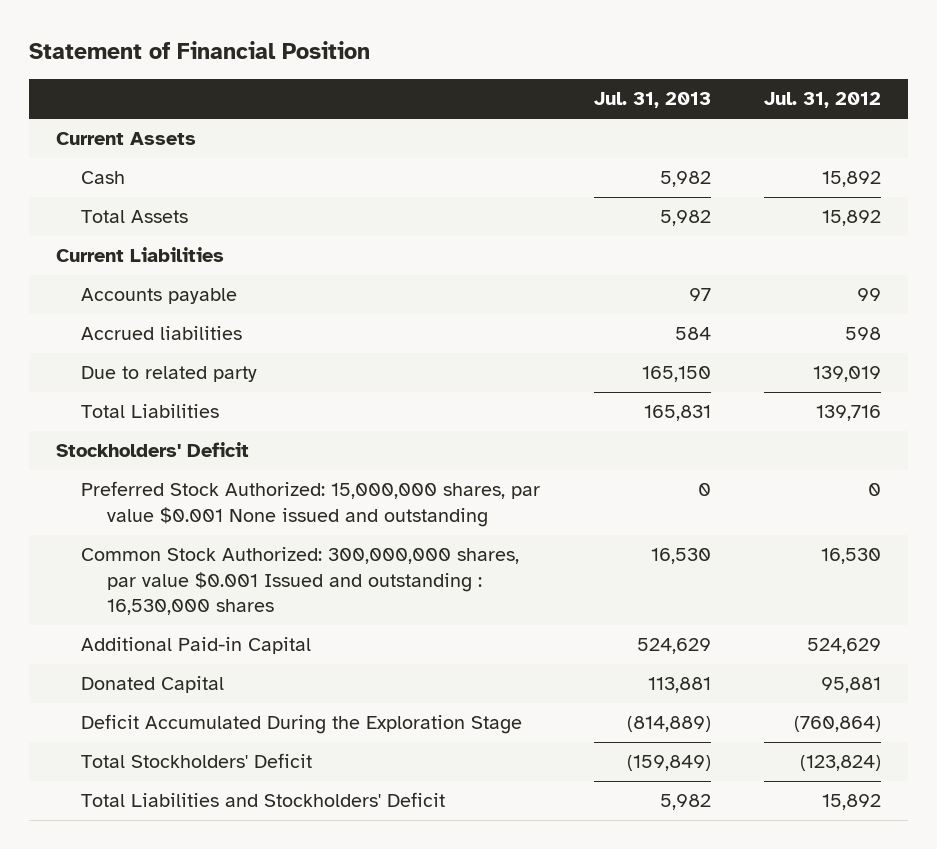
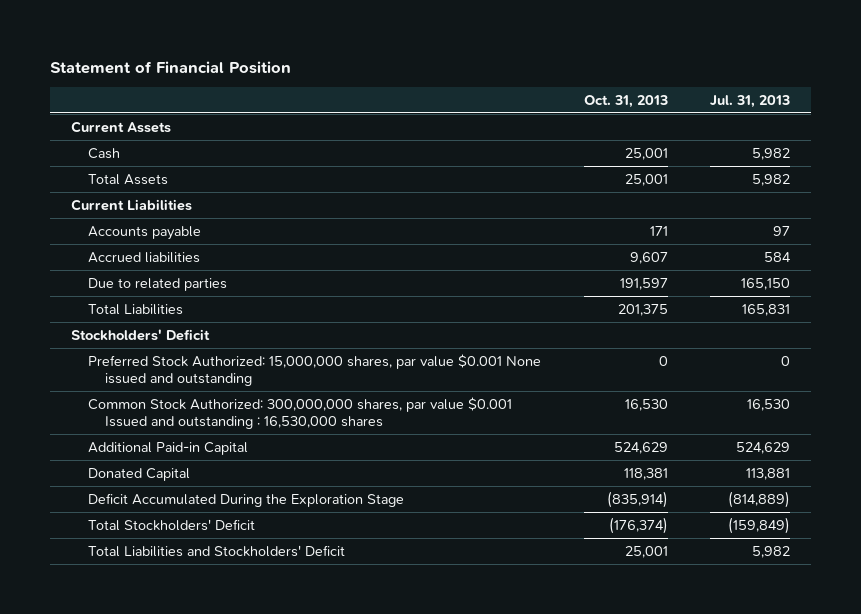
- | Jul. 31, 2013 | Jul. 31, 2012
+ | Oct. 31, 2013 | Jul. 31, 2013
- Due to related party | 165,150 | 139,019
+ Due to related parties | 191,597 | 165,150

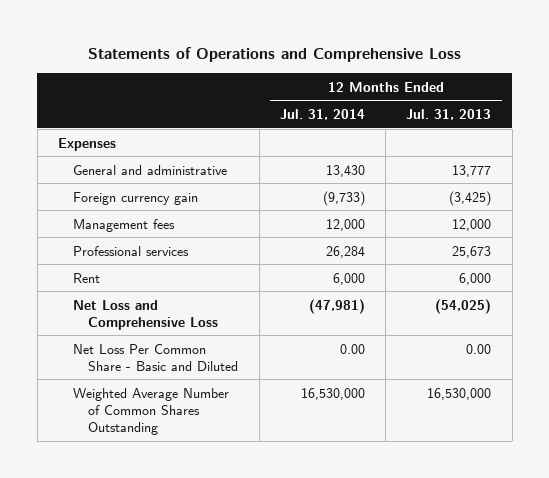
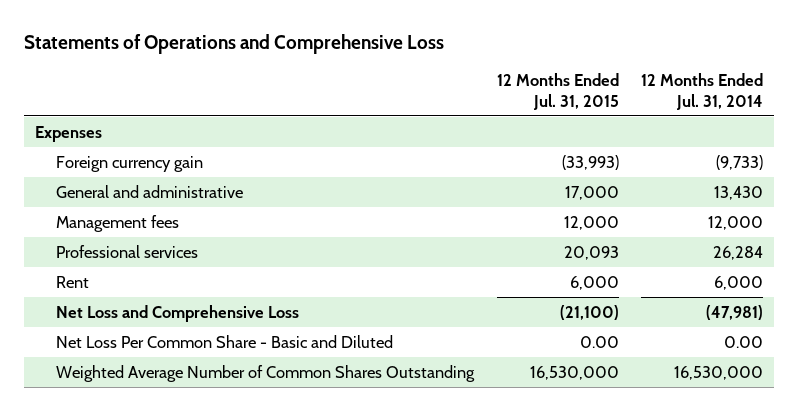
- | 12 Months Ended Jul. 31, 2014 | 12 Months Ended Jul. 31, 2013
+ | 12 Months Ended Jul. 31, 2015 | 12 Months Ended Jul. 31, 2014
moved down: General and administrative | 17,000 | 13,430

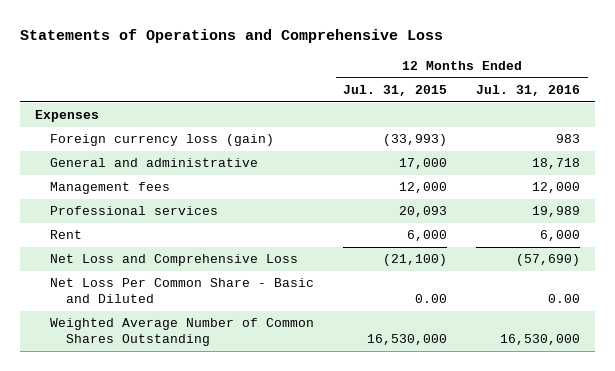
- | 12 Months Ended Jul. 31, 2015 | 12 Months Ended Jul. 31, 2014
+ | 12 Months Ended Jul. 31, 2015 | 12 Months Ended Jul. 31, 2016
- Foreign currency gain | (33,993) | (9,733)
+ Foreign currency loss (gain) | (33,993) | 983

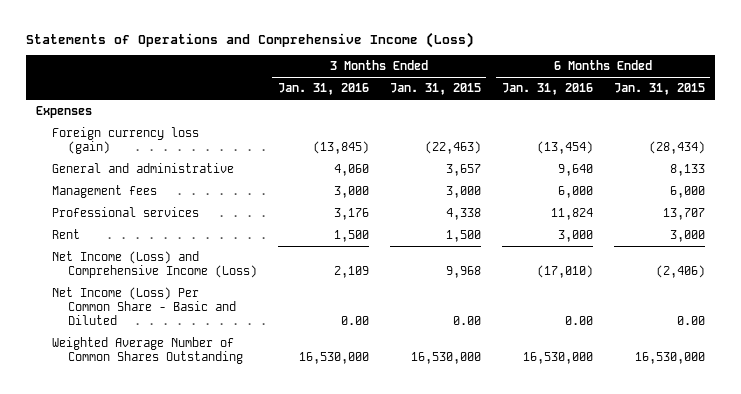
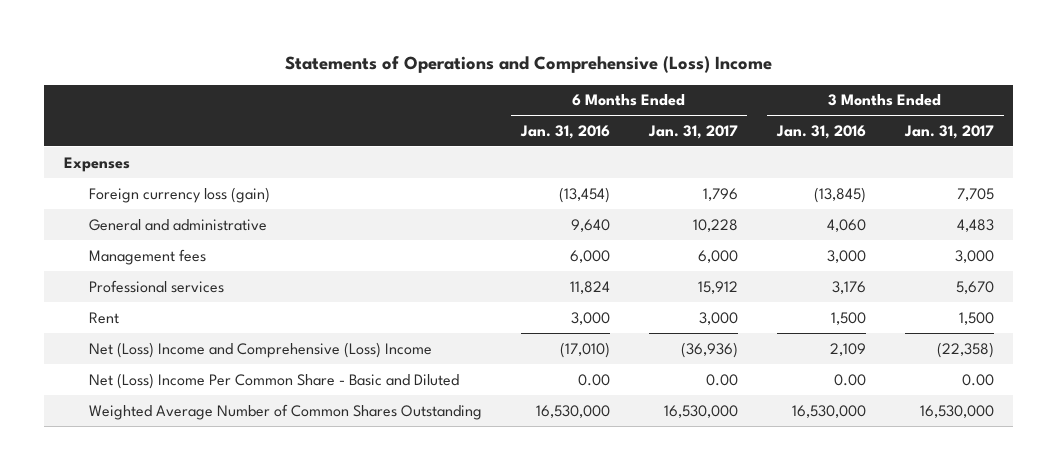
- Statements of Operations and Comprehensive Income (Loss)
+ Statements of Operations and Comprehensive (Loss) Income
- | 3 Months Ended Jan. 31, 2016 | 3 Months Ended Jan. 31, 2015 | 6 Months Ended Jan. 31, 2016 | 6 Months Ended Jan. 31, 2015
+ | 6 Months Ended Jan. 31, 2016 | 6 Months Ended Jan. 31, 2017 | 3 Months Ended Jan. 31, 2016 | 3 Months Ended Jan. 31, 2017
- Net Income (Loss) and Comprehensive Income (Loss) | 2,109 | 9,968 | (17,010) | (2,406)
- Net Income (Loss) Per Common Share - Basic and Diluted | 0.00 | 0.00 | 0.00 | 0.00
+ Net (Loss) Income and Comprehensive (Loss) Income | (17,010) | (36,936) | 2,109 | (22,358)
+ Net (Loss) Income Per Common Share - Basic and Diluted | 0.00 | 0.00 | 0.00 | 0.00

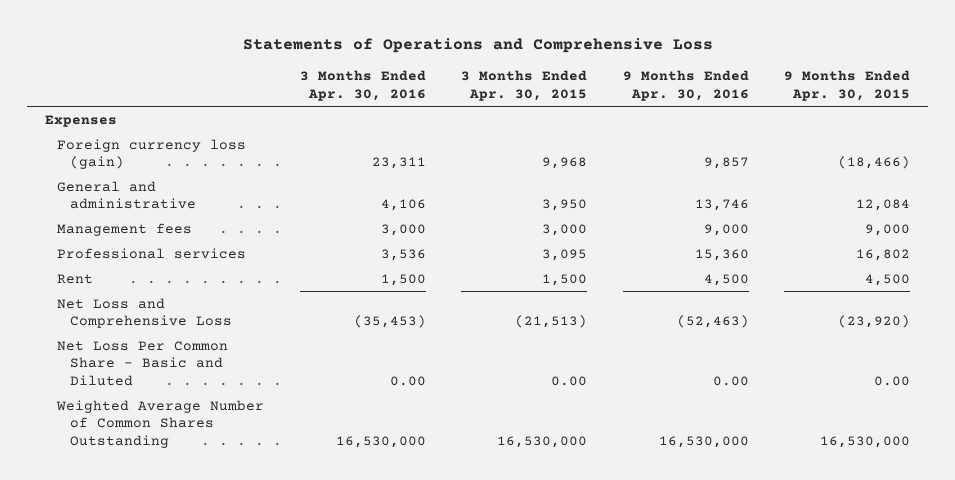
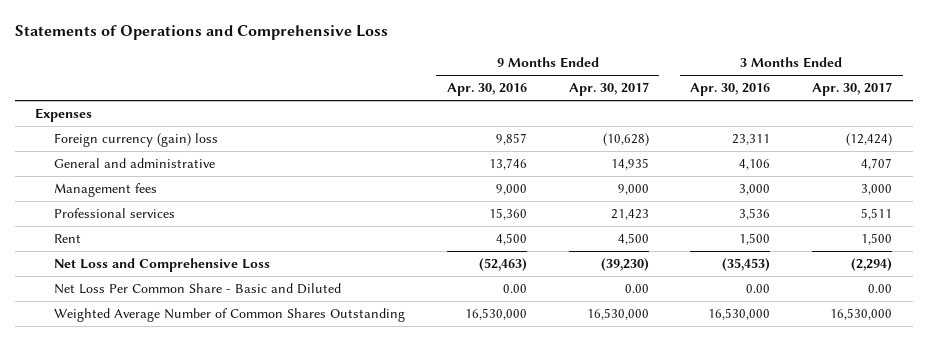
- | 3 Months Ended Apr. 30, 2016 | 3 Months Ended Apr. 30, 2015 | 9 Months Ended Apr. 30, 2016 | 9 Months Ended Apr. 30, 2015
+ | 9 Months Ended Apr. 30, 2016 | 9 Months Ended Apr. 30, 2017 | 3 Months Ended Apr. 30, 2016 | 3 Months Ended Apr. 30, 2017
- Foreign currency loss (gain) | 23,311 | 9,968 | 9,857 | (18,466)
+ Foreign currency (gain) loss | 9,857 | (10,628) | 23,311 | (12,424)

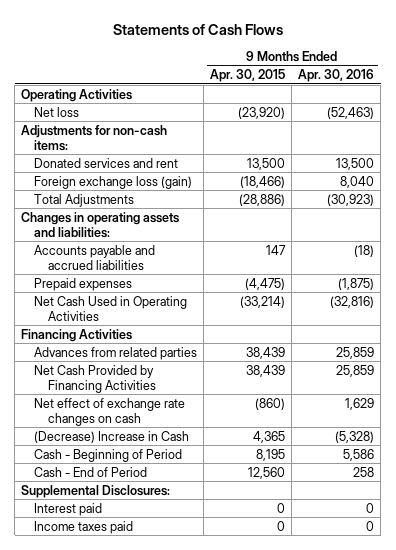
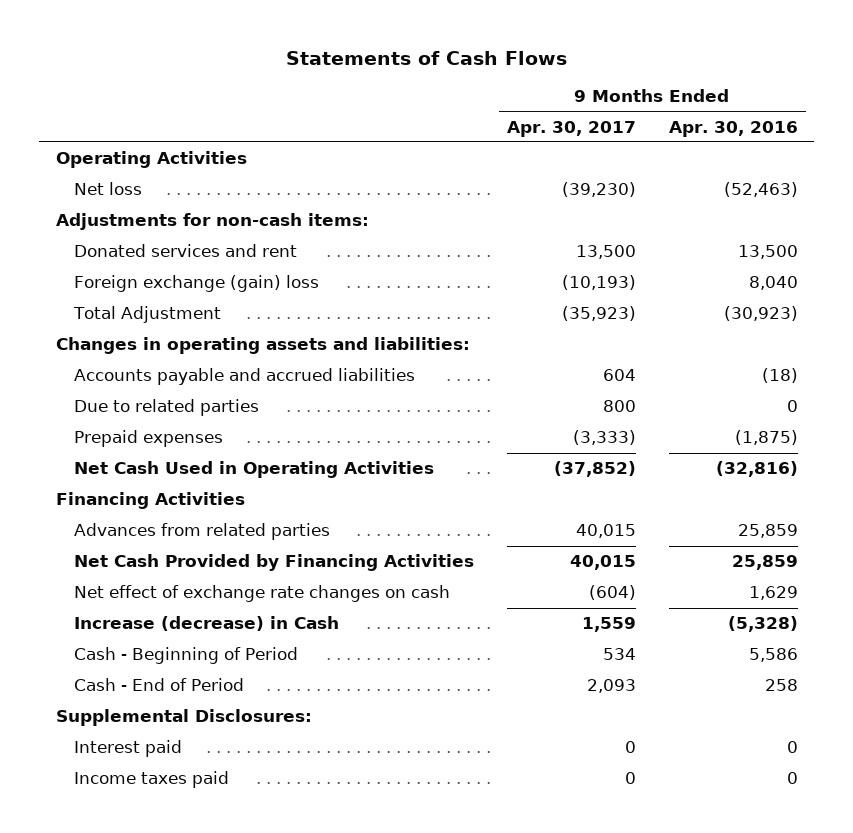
- | 9 Months Ended Apr. 30, 2015 | 9 Months Ended Apr. 30, 2016
+ | 9 Months Ended Apr. 30, 2017 | 9 Months Ended Apr. 30, 2016
- Foreign exchange loss (gain) | (18,466) | 8,040
- Total Adjustments | (28,886) | (30,923)
+ Foreign exchange (gain) loss | (10,193) | 8,040
+ Total Adjustment | (35,923) | (30,923)
+ Due to related parties | 800 | 0
- (Decrease) Increase in Cash | 4,365 | (5,328)
+ Increase (decrease) in Cash | 1,559 | (5,328)

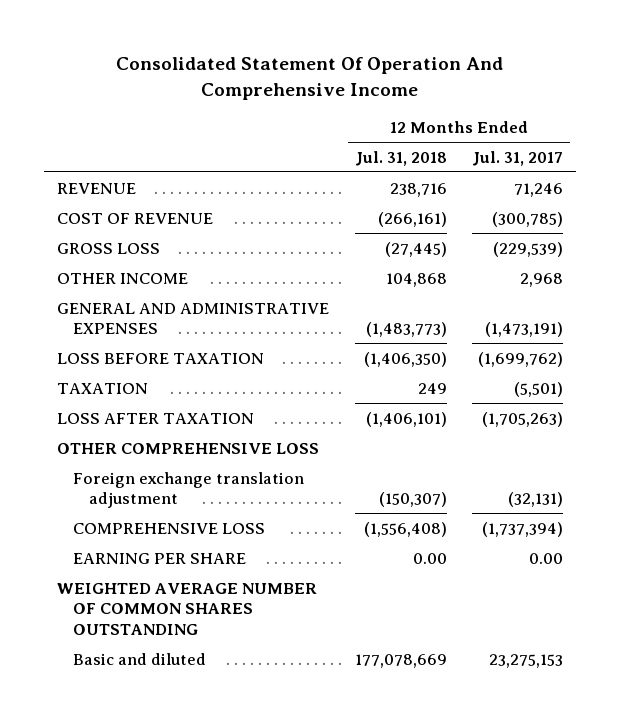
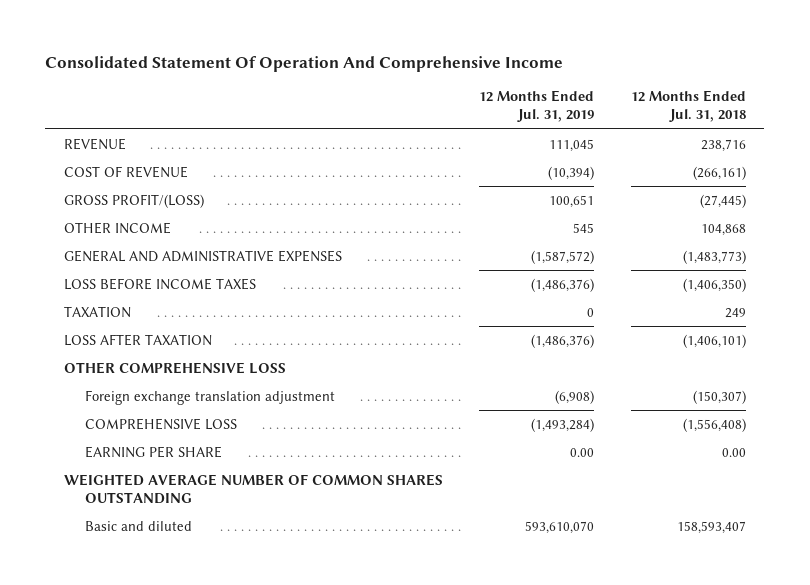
- | 12 Months Ended Jul. 31, 2018 | 12 Months Ended Jul. 31, 2017
+ | 12 Months Ended Jul. 31, 2019 | 12 Months Ended Jul. 31, 2018
- GROSS LOSS | (27,445) | (229,539)
+ GROSS PROFIT/(LOSS) | 100,651 | (27,445)
- LOSS BEFORE TAXATION | (1,406,350) | (1,699,762)
+ LOSS BEFORE INCOME TAXES | (1,486,376) | (1,406,350)
- Basic and diluted | 177,078,669 | 23,275,153
+ Basic and diluted | 593,610,070 | 158,593,407

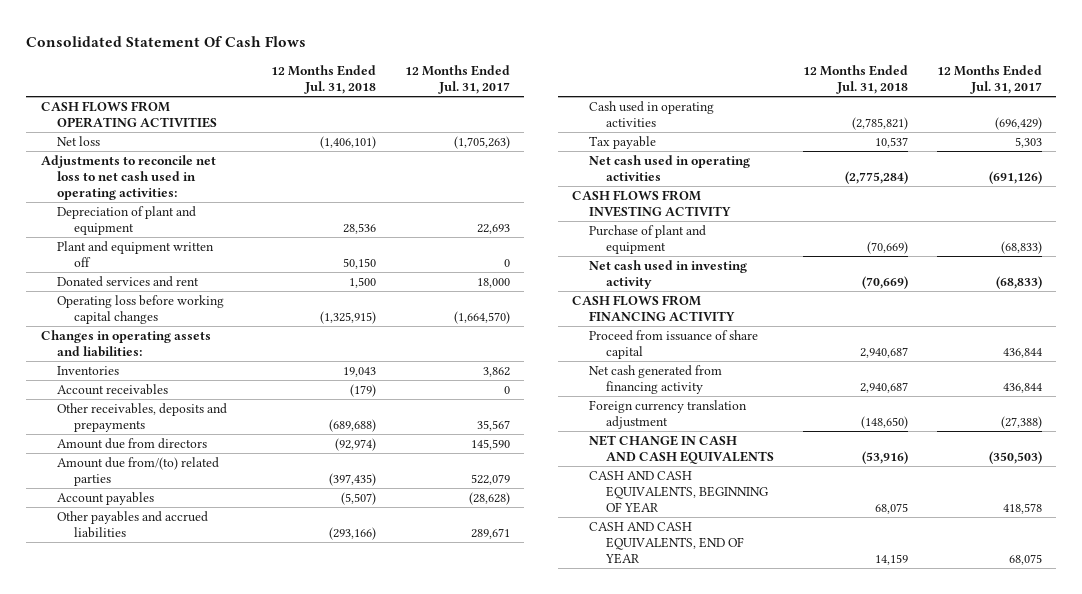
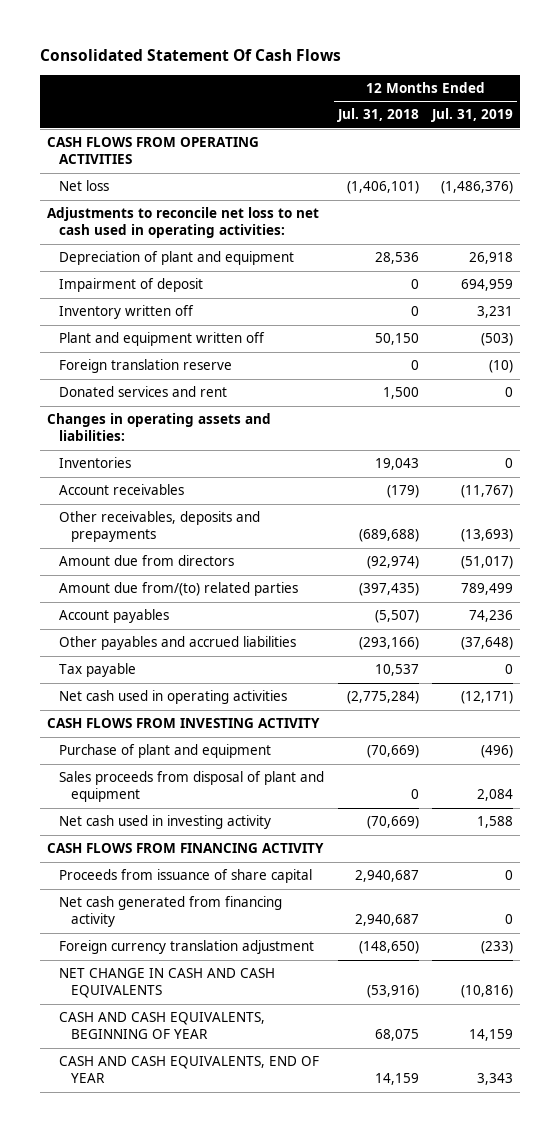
- | 12 Months Ended Jul. 31, 2018 | 12 Months Ended Jul. 31, 2017
+ | 12 Months Ended Jul. 31, 2018 | 12 Months Ended Jul. 31, 2019
+ Impairment of deposit | 0 | 694,959
+ Inventory written off | 0 | 3,231
+ Foreign translation reserve | 0 | (10)
- Operating loss before working capital changes | (1,325,915) | (1,664,570)
- Cash used in operating activities | (2,785,821) | (696,429)
+ Sales proceeds from disposal of plant and equipment | 0 | 2,084
- Proceed from issuance of share capital | 2,940,687 | 436,844
+ Proceeds from issuance of share capital | 2,940,687 | 0

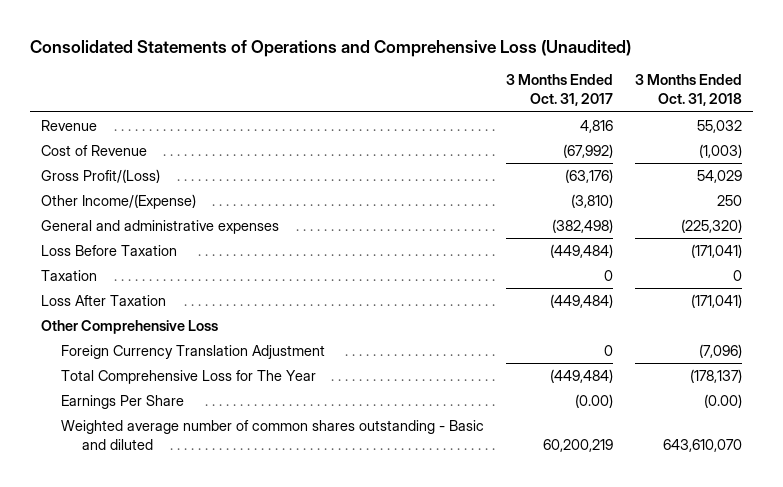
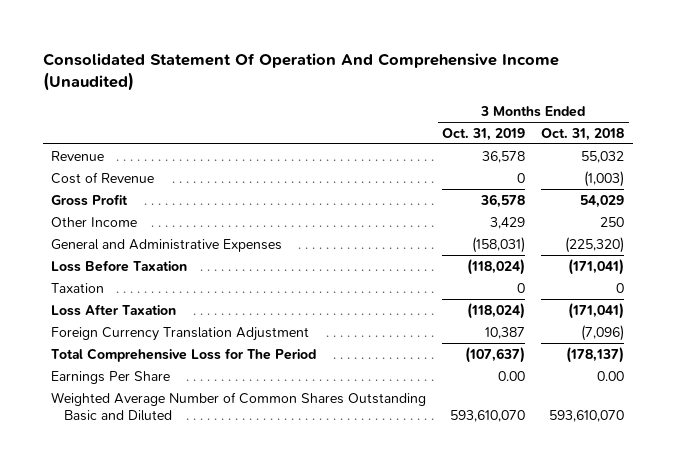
- Consolidated Statements of Operations and Comprehensive Loss (Unaudited)
+ Consolidated Statement Of Operation And Comprehensive Income (Unaudited)
- | 3 Months Ended Oct. 31, 2017 | 3 Months Ended Oct. 31, 2018
+ | 3 Months Ended Oct. 31, 2019 | 3 Months Ended Oct. 31, 2018
- Gross Profit/(Loss) | (63,176) | 54,029
- Other Income/(Expense) | (3,810) | 250
- General and administrative expenses | (382,498) | (225,320)
+ Gross Profit | 36,578 | 54,029
+ Other Income | 3,429 | 250
+ General and Administrative Expenses | (158,031) | (225,320)
- Other Comprehensive Loss
- Total Comprehensive Loss for The Year | (449,484) | (178,137)
- Earnings Per Share | (0.00) | (0.00)
- Weighted average number of common shares outstanding - Basic and diluted | 60,200,219 | 643,610,070
+ Total Comprehensive Loss for The Period | (107,637) | (178,137)
+ Earnings Per Share | 0.00 | 0.00
+ Weighted Average Number of Common Shares Outstanding Basic and Diluted | 593,610,070 | 593,610,070

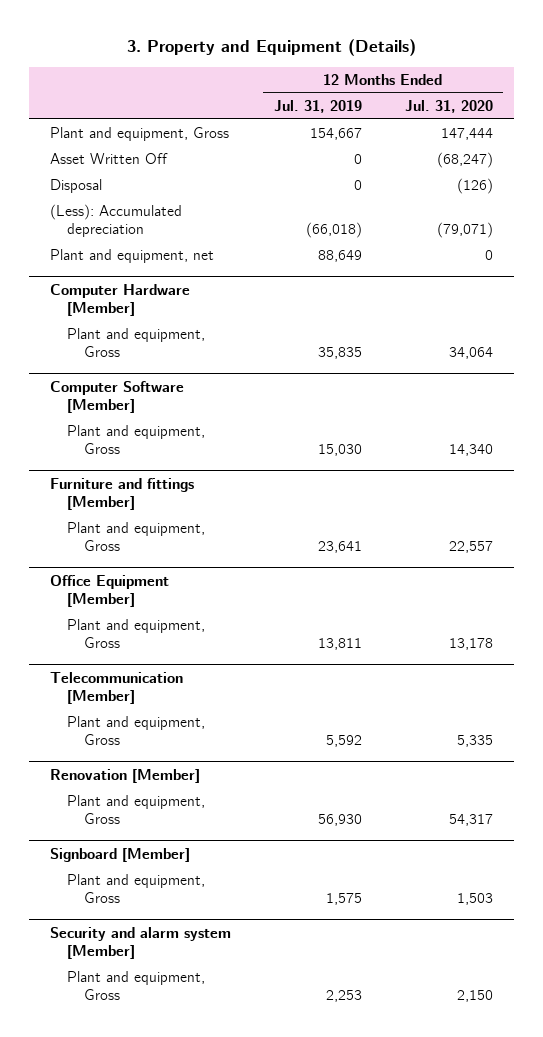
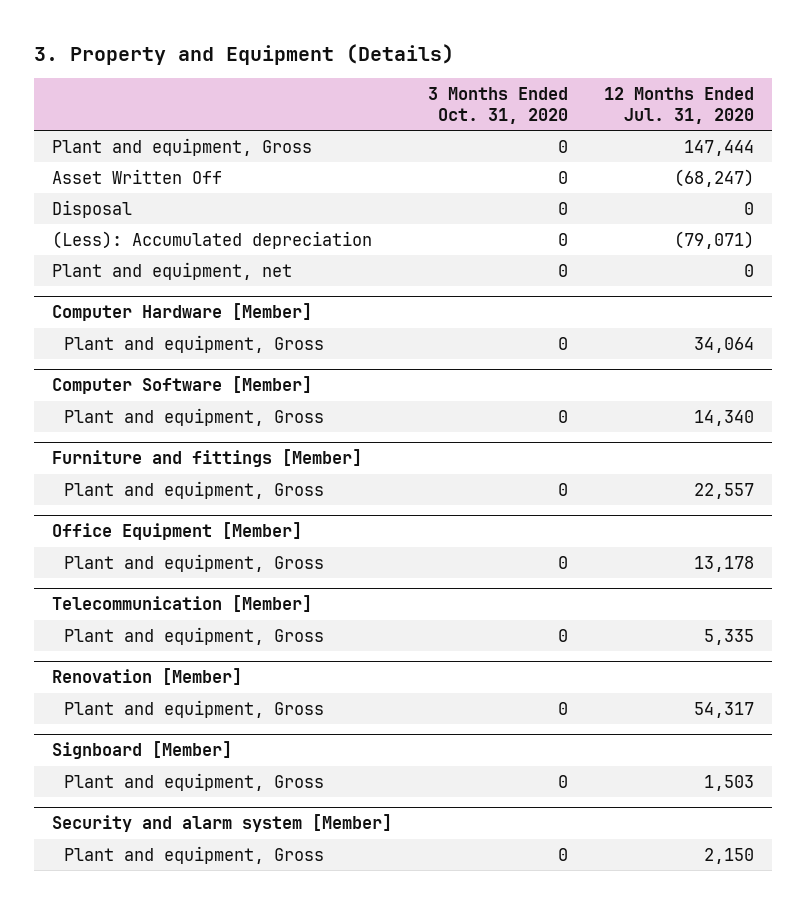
- | 12 Months Ended Jul. 31, 2019 | 12 Months Ended Jul. 31, 2020
+ | 3 Months Ended Oct. 31, 2020 | 12 Months Ended Jul. 31, 2020
- Disposal | 0 | (126)
+ Disposal | 0 | 0

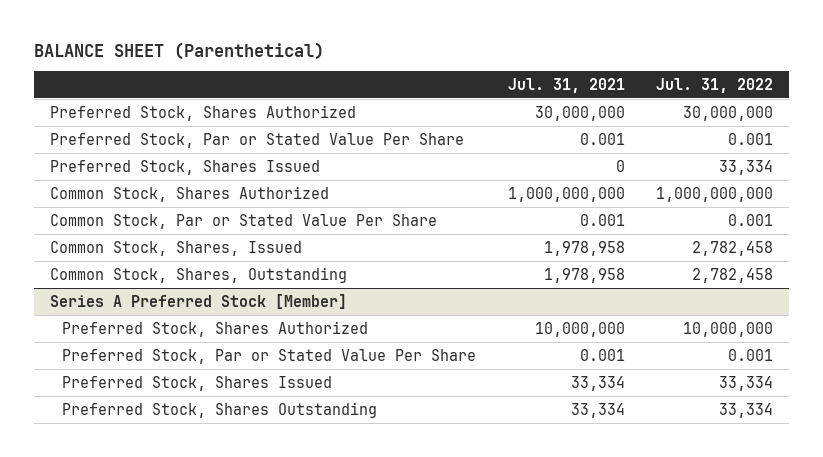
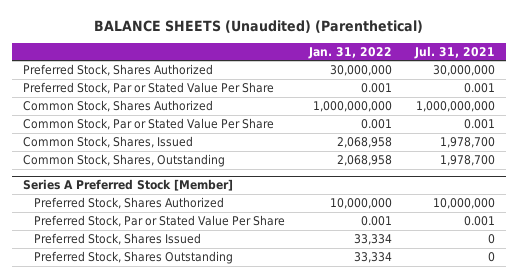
- BALANCE SHEET (Parenthetical)
+ BALANCE SHEETS (Unaudited) (Parenthetical)
- | Jul. 31, 2021 | Jul. 31, 2022
+ | Jan. 31, 2022 | Jul. 31, 2021
- Preferred Stock, Shares Issued | 0 | 33,334
- Common Stock, Shares, Issued | 1,978,958 | 2,782,458
- Common Stock, Shares, Outstanding | 1,978,958 | 2,782,458
+ Common Stock, Shares, Issued | 2,068,958 | 1,978,700
+ Common Stock, Shares, Outstanding | 2,068,958 | 1,978,700
@ Series A Preferred Stock [Member]
- Preferred Stock, Shares Issued | 33,334 | 33,334
- Preferred Stock, Shares Outstanding | 33,334 | 33,334
+ Preferred Stock, Shares Issued | 33,334 | 0
+ Preferred Stock, Shares Outstanding | 33,334 | 0

